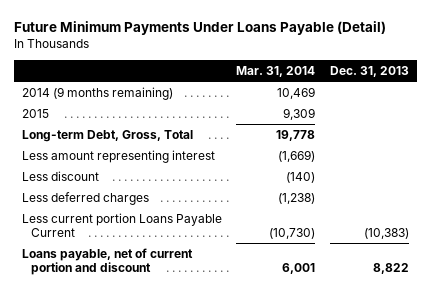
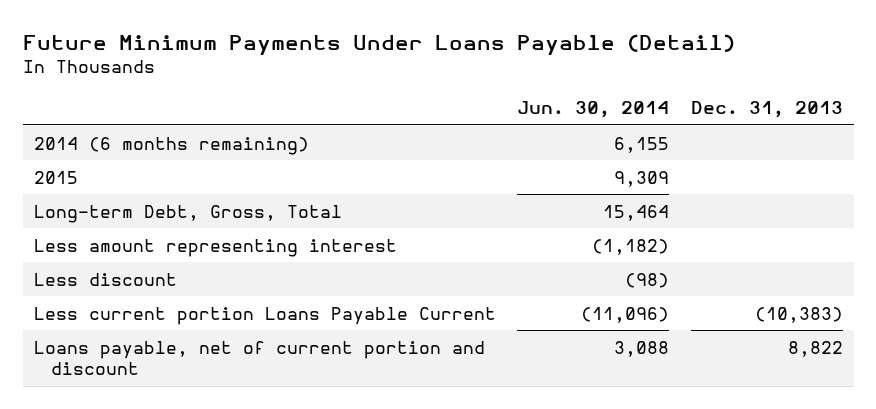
- | Mar. 31, 2014 | Dec. 31, 2013
+ | Jun. 30, 2014 | Dec. 31, 2013
- 2014 (9 months remaining) | 10,469 |
+ 2014 (6 months remaining) | 6,155 |
- Less deferred charges | (1,238) |

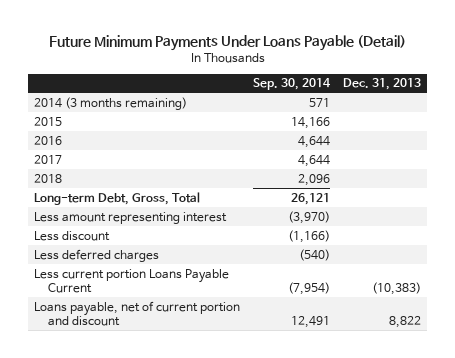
- | Jun. 30, 2014 | Dec. 31, 2013
+ | Sep. 30, 2014 | Dec. 31, 2013
- 2014 (6 months remaining) | 6,155 |
+ 2014 (3 months remaining) | 571 |
+ 2016 | 4,644 |
+ 2017 | 4,644 |
+ 2018 | 2,096 |
+ Less deferred charges | (540) |

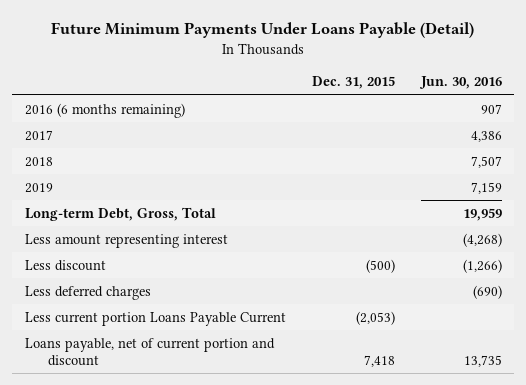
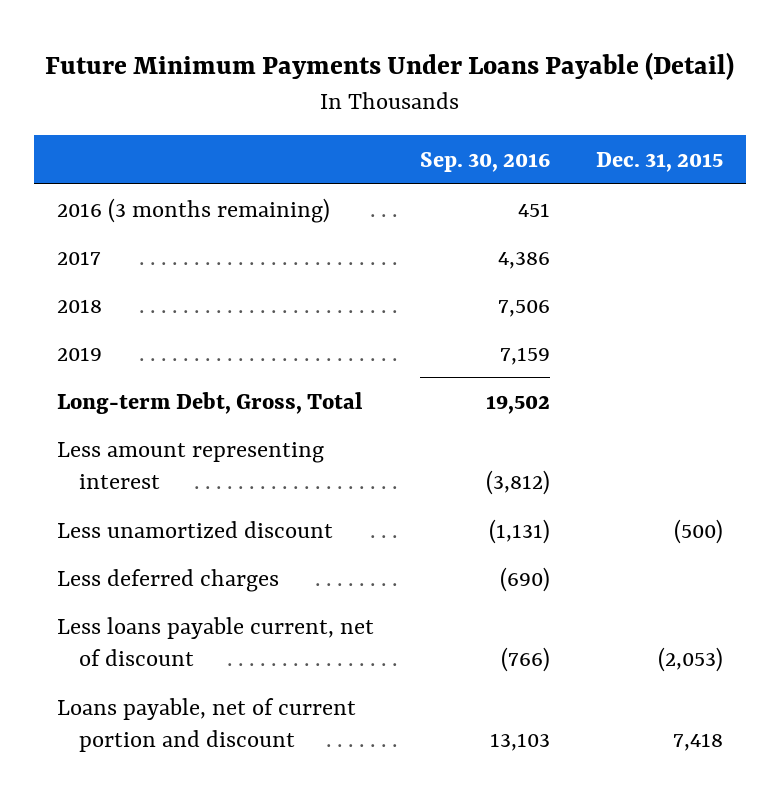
- | Dec. 31, 2015 | Jun. 30, 2016
+ | Sep. 30, 2016 | Dec. 31, 2015
- 2016 (6 months remaining) | | 907
+ 2016 (3 months remaining) | 451 |
- Less discount | (500) | (1,266)
+ Less unamortized discount | (1,131) | (500)
- Less current portion Loans Payable Current | (2,053) |
+ Less loans payable current, net of discount | (766) | (2,053)

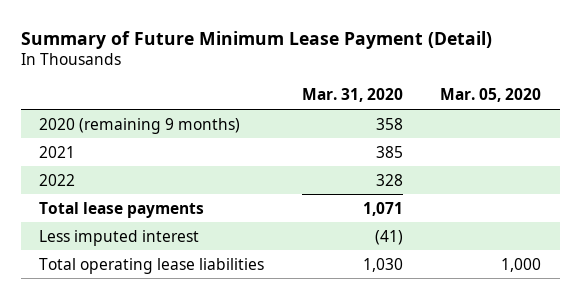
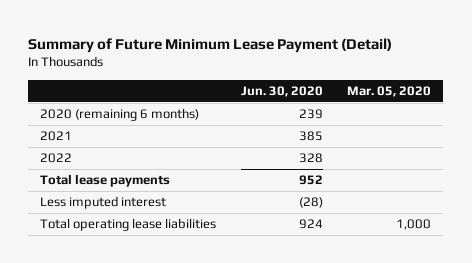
- | Mar. 31, 2020 | Mar. 05, 2020
+ | Jun. 30, 2020 | Mar. 05, 2020
- 2020 (remaining 9 months) | 358 |
+ 2020 (remaining 6 months) | 239 |

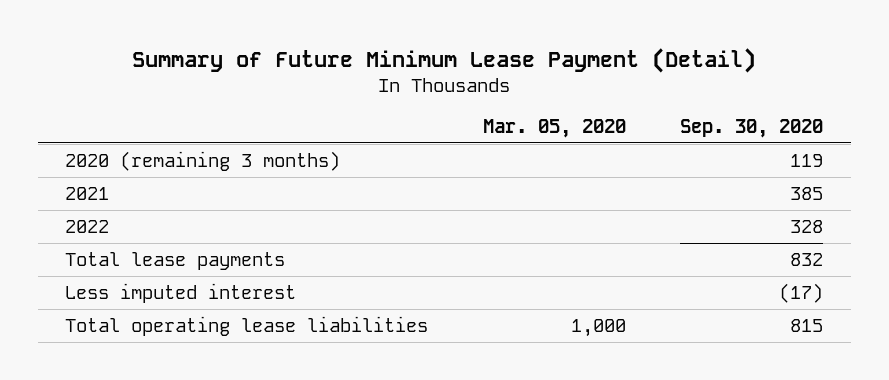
- | Jun. 30, 2020 | Mar. 05, 2020
+ | Mar. 05, 2020 | Sep. 30, 2020
- 2020 (remaining 6 months) | 239 |
+ 2020 (remaining 3 months) | | 119

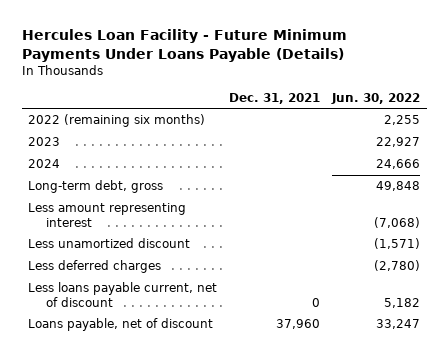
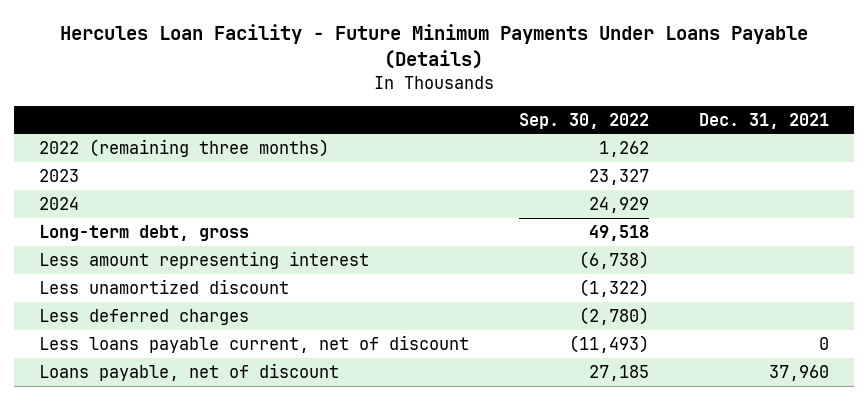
- | Dec. 31, 2021 | Jun. 30, 2022
+ | Sep. 30, 2022 | Dec. 31, 2021
- 2022 (remaining six months) | | 2,255
+ 2022 (remaining three months) | 1,262 |

